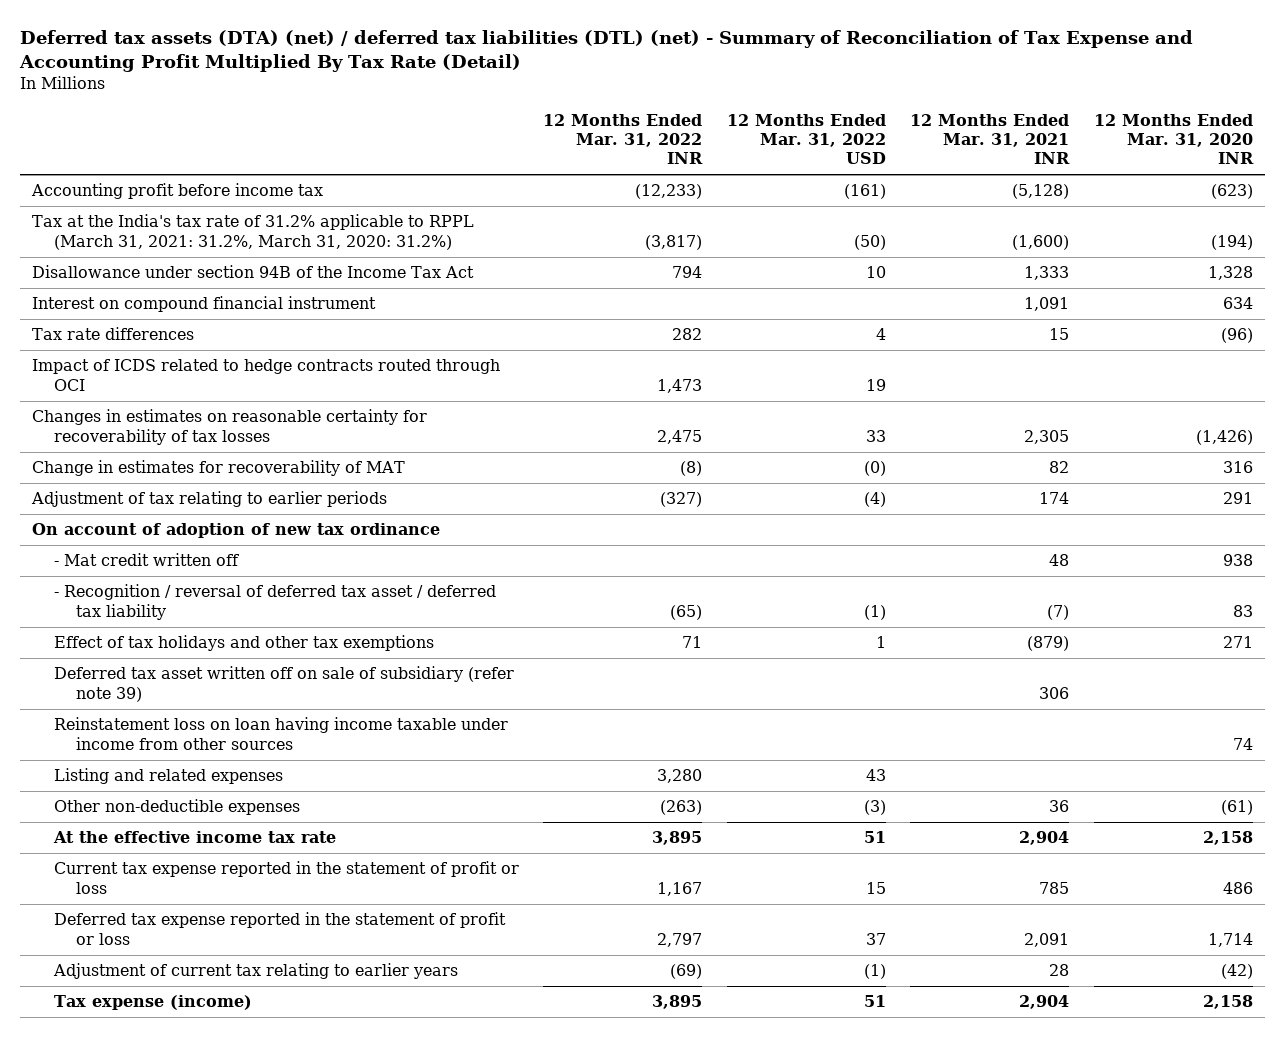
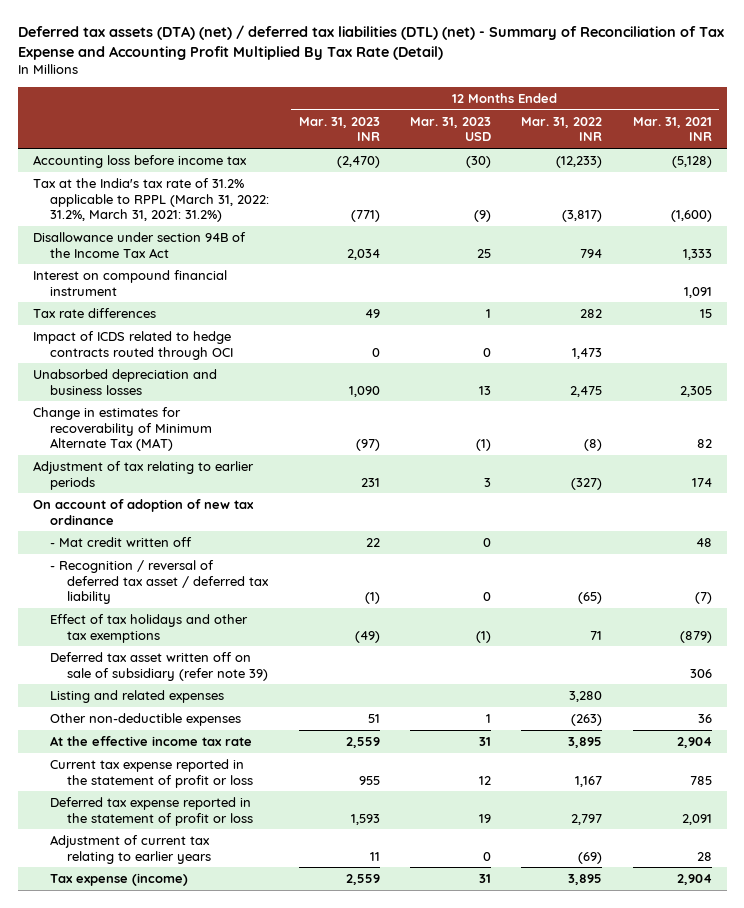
- | 12 Months Ended Mar. 31, 2022 INR | 12 Months Ended Mar. 31, 2022 USD | 12 Months Ended Mar. 31, 2021 INR | 12 Months Ended Mar. 31, 2020 INR
+ | 12 Months Ended Mar. 31, 2023 INR | 12 Months Ended Mar. 31, 2023 USD | 12 Months Ended Mar. 31, 2022 INR | 12 Months Ended Mar. 31, 2021 INR
- Accounting profit before income tax | (12,233) | (161) | (5,128) | (623)
- Tax at the India's tax rate of 31.2% applicable to RPPL (March 31, 2021: 31.2%, March 31, 2020: 31.2%) | (3,817) | (50) | (1,600) | (194)
+ Accounting loss before income tax | (2,470) | (30) | (12,233) | (5,128)
+ Tax at the India's tax rate of 31.2% applicable to RPPL (March 31, 2022: 31.2%, March 31, 2021: 31.2%) | (771) | (9) | (3,817) | (1,600)
- Changes in estimates on reasonable certainty for recoverability of tax losses | 2,475 | 33 | 2,305 | (1,426)
- Change in estimates for recoverability of MAT | (8) | (0) | 82 | 316
+ Unabsorbed depreciation and business losses | 1,090 | 13 | 2,475 | 2,305
+ Change in estimates for recoverability of Minimum Alternate Tax (MAT) | (97) | (1) | (8) | 82
- Reinstatement loss on loan having income taxable under income from other sources | | | | 74

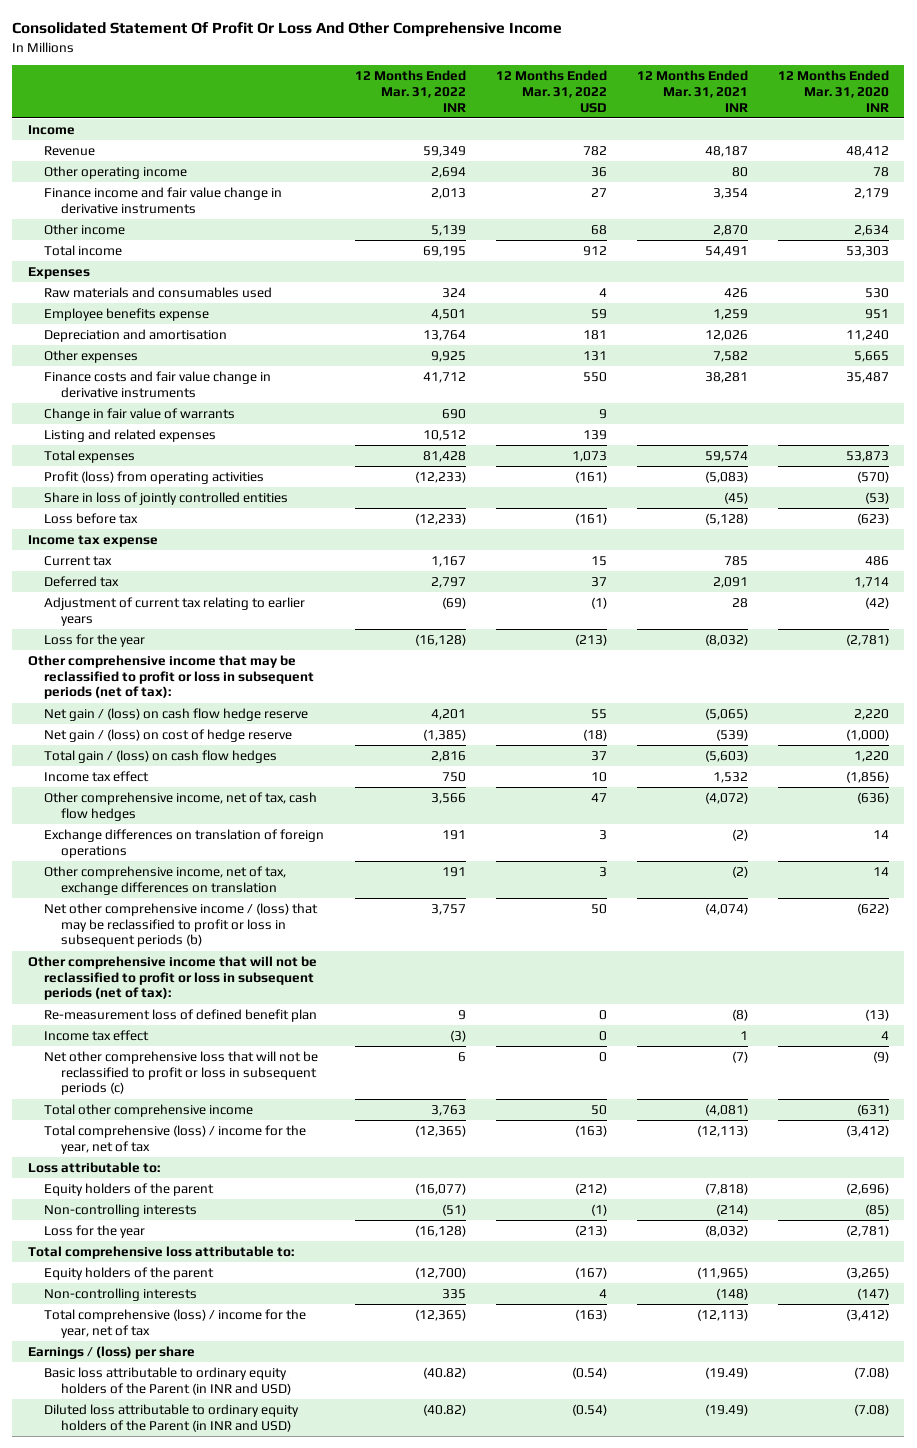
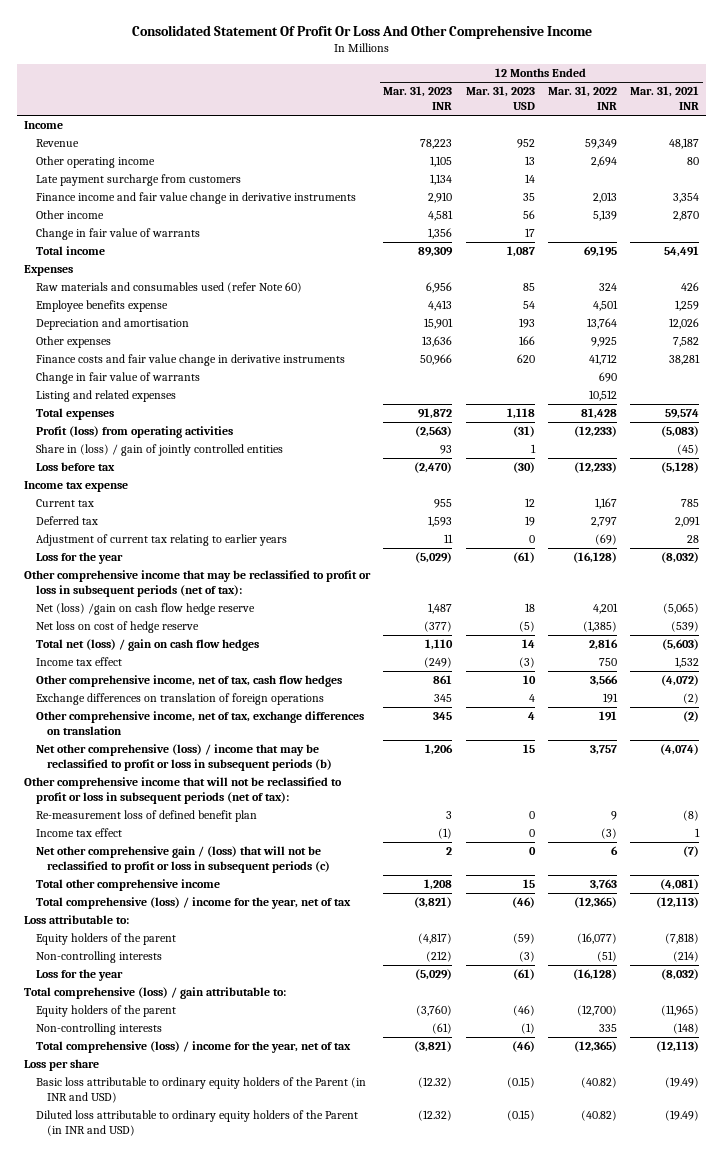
- | 12 Months Ended Mar. 31, 2022 INR | 12 Months Ended Mar. 31, 2022 USD | 12 Months Ended Mar. 31, 2021 INR | 12 Months Ended Mar. 31, 2020 INR
+ | 12 Months Ended Mar. 31, 2023 INR | 12 Months Ended Mar. 31, 2023 USD | 12 Months Ended Mar. 31, 2022 INR | 12 Months Ended Mar. 31, 2021 INR
+ Late payment surcharge from customers | 1,134 | 14 | |
+ Change in fair value of warrants | 1,356 | 17 | |
- Raw materials and consumables used | 324 | 4 | 426 | 530
+ Raw materials and consumables used (refer Note 60) | 6,956 | 85 | 324 | 426
- Share in loss of jointly controlled entities | | | (45) | (53)
+ Share in (loss) / gain of jointly controlled entities | 93 | 1 | | (45)
- Net gain / (loss) on cash flow hedge reserve | 4,201 | 55 | (5,065) | 2,220
- Net gain / (loss) on cost of hedge reserve | (1,385) | (18) | (539) | (1,000)
- Total gain / (loss) on cash flow hedges | 2,816 | 37 | (5,603) | 1,220
+ Net (loss) /gain on cash flow hedge reserve | 1,487 | 18 | 4,201 | (5,065)
+ Net loss on cost of hedge reserve | (377) | (5) | (1,385) | (539)
+ Total net (loss) / gain on cash flow hedges | 1,110 | 14 | 2,816 | (5,603)
- Net other comprehensive income / (loss) that may be reclassified to profit or loss in subsequent periods (b) | 3,757 | 50 | (4,074) | (622)
+ Net other comprehensive (loss) / income that may be reclassified to profit or loss in subsequent periods (b) | 1,206 | 15 | 3,757 | (4,074)
- Net other comprehensive loss that will not be reclassified to profit or loss in subsequent periods (c) | 6 | 0 | (7) | (9)
+ Net other comprehensive gain / (loss) that will not be reclassified to profit or loss in subsequent periods (c) | 2 | 0 | 6 | (7)
- Total comprehensive loss attributable to:
+ Total comprehensive (loss) / gain attributable to:
- Earnings / (loss) per share
+ Loss per share

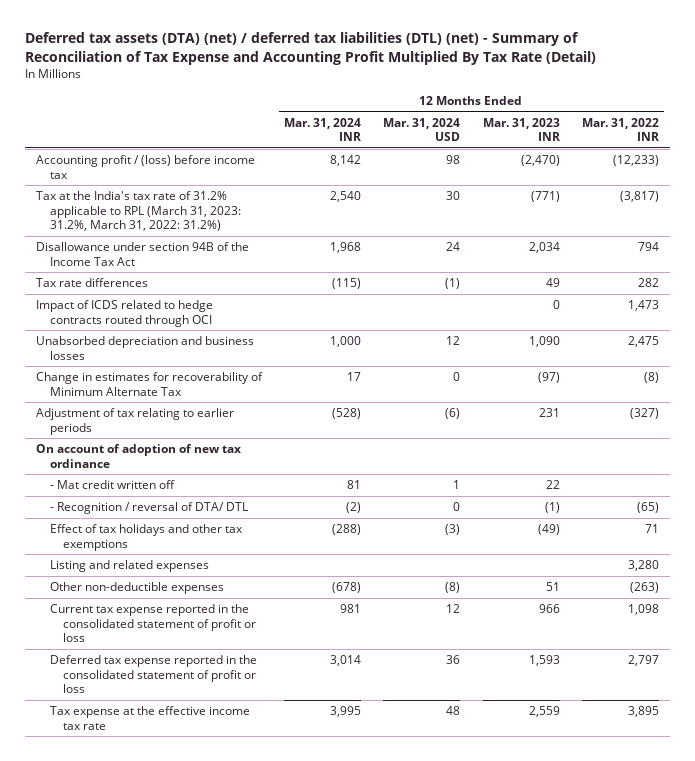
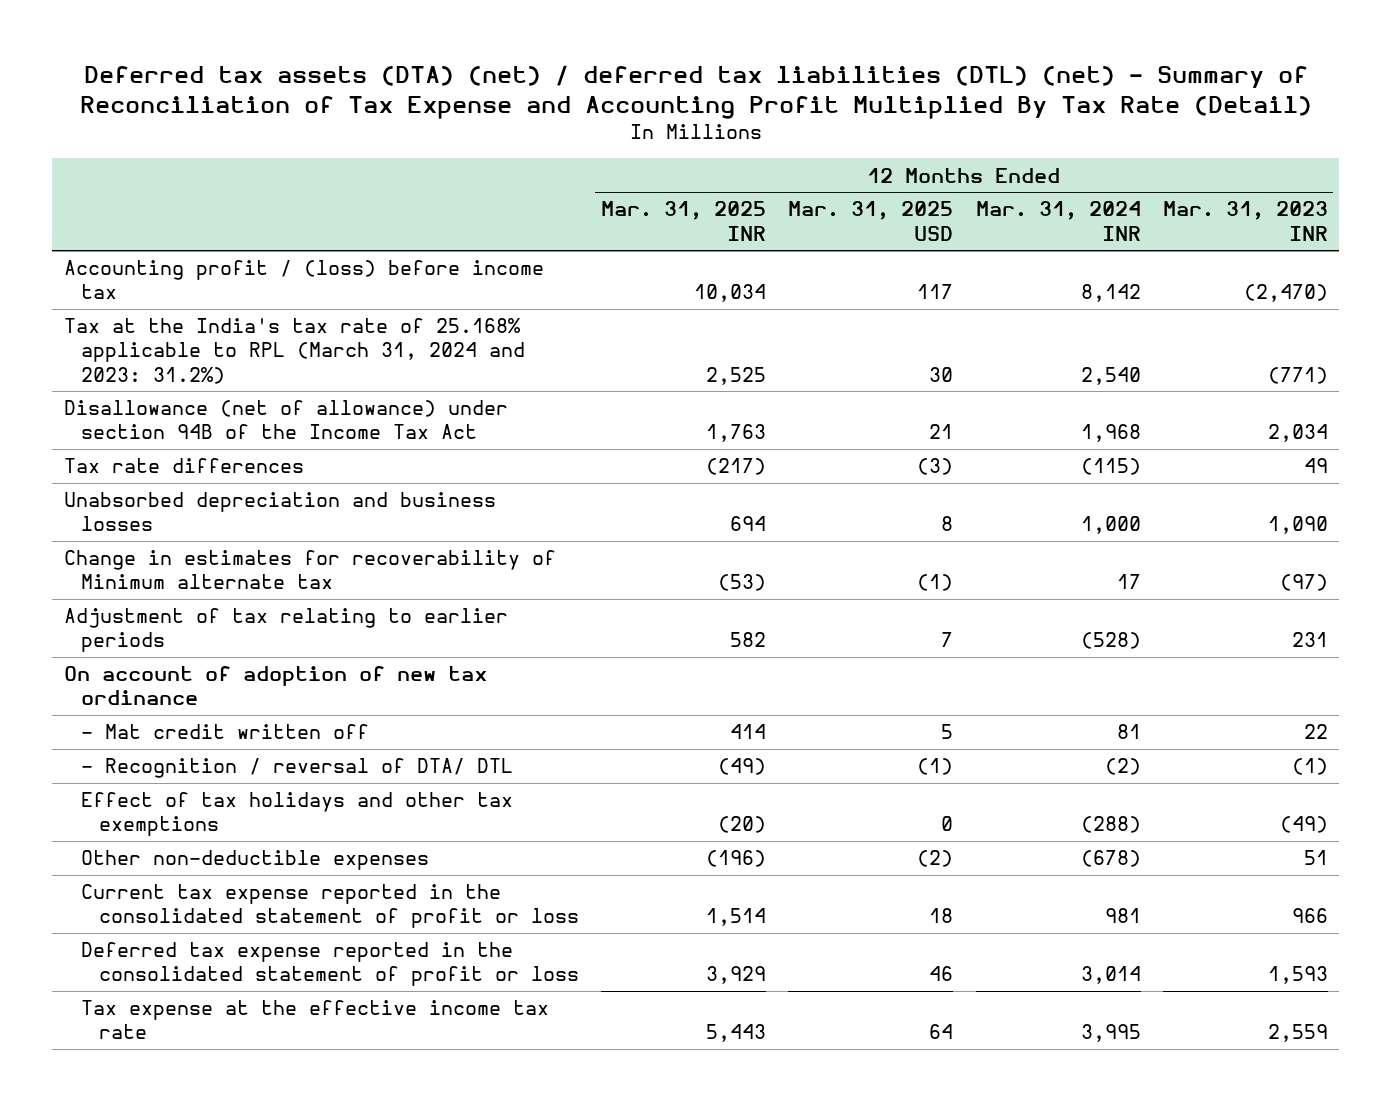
- | 12 Months Ended Mar. 31, 2024 INR | 12 Months Ended Mar. 31, 2024 USD | 12 Months Ended Mar. 31, 2023 INR | 12 Months Ended Mar. 31, 2022 INR
+ | 12 Months Ended Mar. 31, 2025 INR | 12 Months Ended Mar. 31, 2025 USD | 12 Months Ended Mar. 31, 2024 INR | 12 Months Ended Mar. 31, 2023 INR
- Tax at the India's tax rate of 31.2% applicable to RPL (March 31, 2023: 31.2%, March 31, 2022: 31.2%) | 2,540 | 30 | (771) | (3,817)
- Disallowance under section 94B of the Income Tax Act | 1,968 | 24 | 2,034 | 794
+ Tax at the India's tax rate of 25.168% applicable to RPL (March 31, 2024 and 2023: 31.2%) | 2,525 | 30 | 2,540 | (771)
+ Disallowance (net of allowance) under section 94B of the Income Tax Act | 1,763 | 21 | 1,968 | 2,034
- Impact of ICDS related to hedge contracts routed through OCI | | | 0 | 1,473
- Change in estimates for recoverability of Minimum Alternate Tax | 17 | 0 | (97) | (8)
+ Change in estimates for recoverability of Minimum alternate tax | (53) | (1) | 17 | (97)
- Listing and related expenses | | | | 3,280

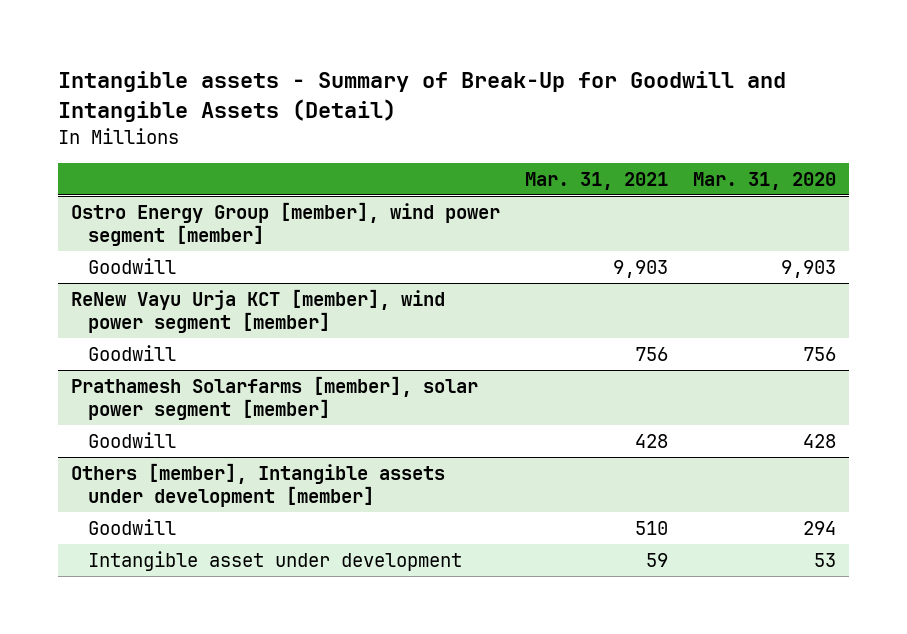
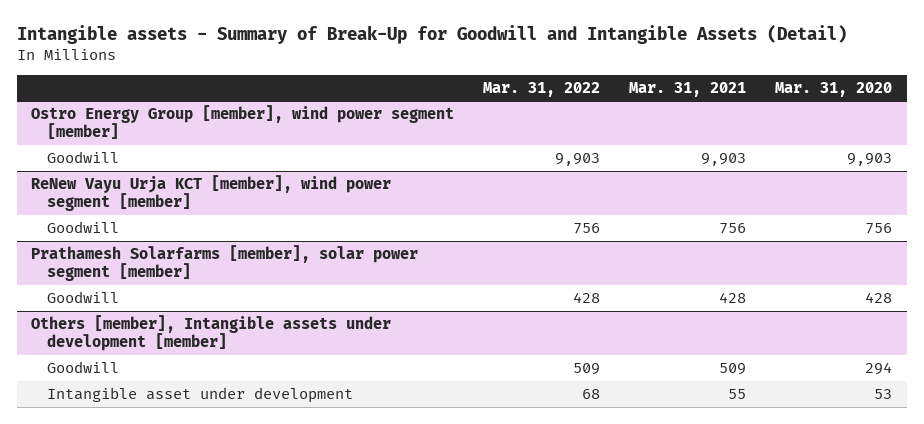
- | Mar. 31, 2021 | Mar. 31, 2020
+ | Mar. 31, 2022 | Mar. 31, 2021 | Mar. 31, 2020
@ Others [member], Intangible assets under development [member]
- Goodwill | 510 | 294
- Intangible asset under development | 59 | 53
+ Goodwill | 509 | 509 | 294
+ Intangible asset under development | 68 | 55 | 53

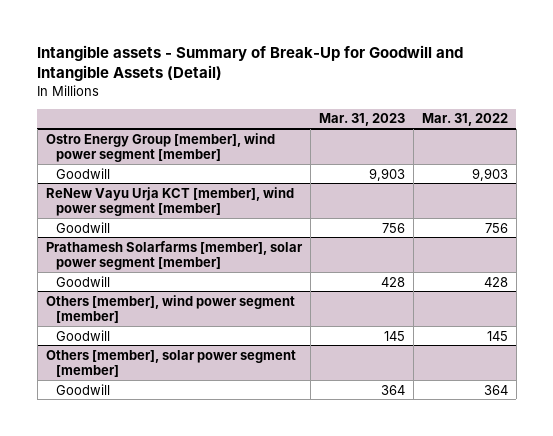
- | Mar. 31, 2022 | Mar. 31, 2021 | Mar. 31, 2020
+ | Mar. 31, 2023 | Mar. 31, 2022
- Others [member], Intangible assets under development [member]
- Goodwill | 509 | 509 | 294
- Intangible asset under development | 68 | 55 | 53
+ Others [member], wind power segment [member]
+ Goodwill | 145 | 145
+ Others [member], solar power segment [member]
+ Goodwill | 364 | 364

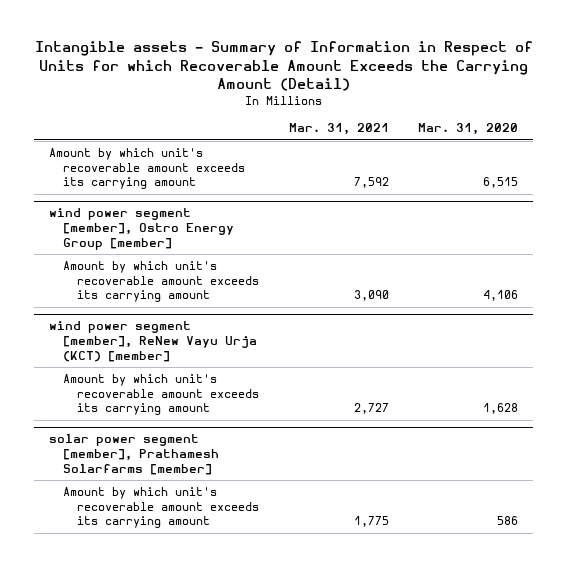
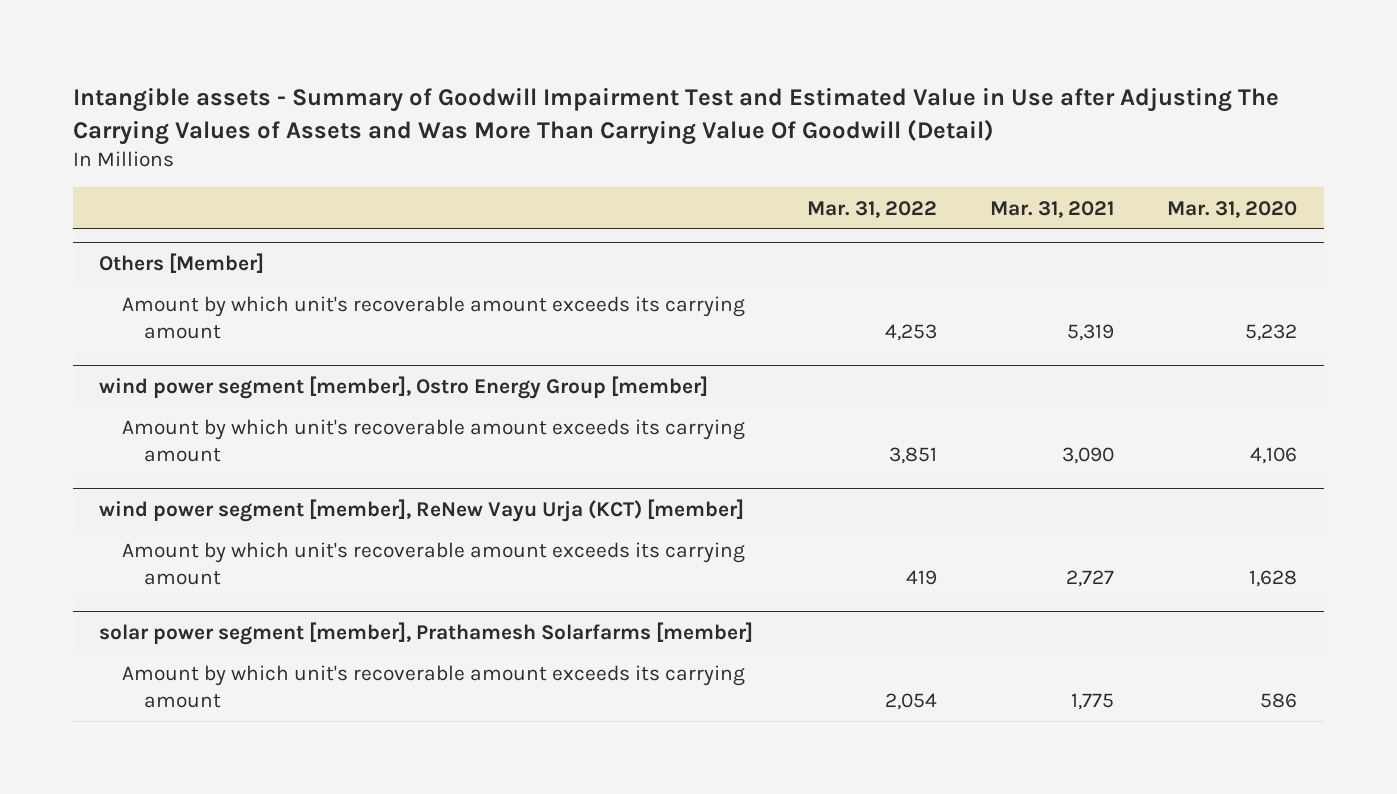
- Intangible assets - Summary of Information in Respect of Units for which Recoverable Amount Exceeds the Carrying Amount (Detail)
+ Intangible assets - Summary of Goodwill Impairment Test and Estimated Value in Use after Adjusting The Carrying Values of Assets and Was More Than Carrying Value Of Goodwill (Detail)
- | Mar. 31, 2021 | Mar. 31, 2020
+ | Mar. 31, 2022 | Mar. 31, 2021 | Mar. 31, 2020
- Amount by which unit's recoverable amount exceeds its carrying amount | 7,592 | 6,515
+ Others [Member]
+ Amount by which unit's recoverable amount exceeds its carrying amount | 4,253 | 5,319 | 5,232

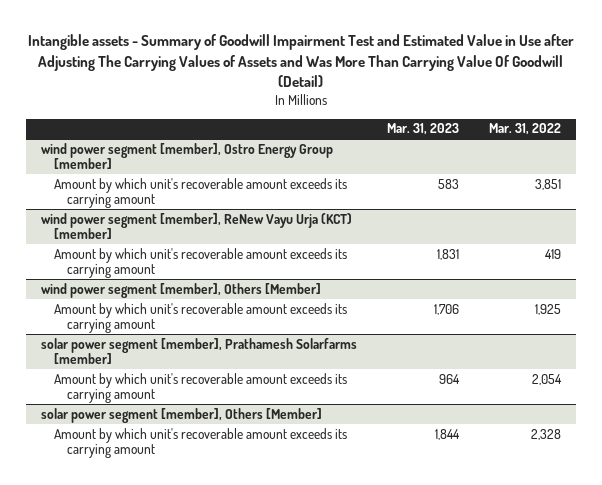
- | Mar. 31, 2022 | Mar. 31, 2021 | Mar. 31, 2020
+ | Mar. 31, 2023 | Mar. 31, 2022
- Others [Member]
- Amount by which unit's recoverable amount exceeds its carrying amount | 4,253 | 5,319 | 5,232
+ wind power segment [member], Others [Member]
+ Amount by which unit's recoverable amount exceeds its carrying amount | 1,706 | 1,925
+ solar power segment [member], Others [Member]
+ Amount by which unit's recoverable amount exceeds its carrying amount | 1,844 | 2,328

